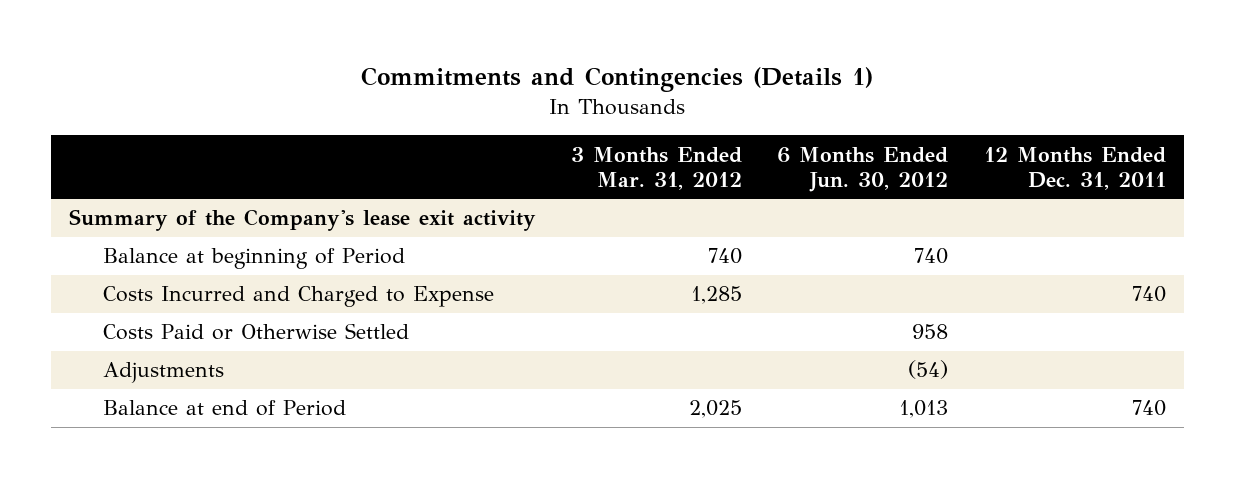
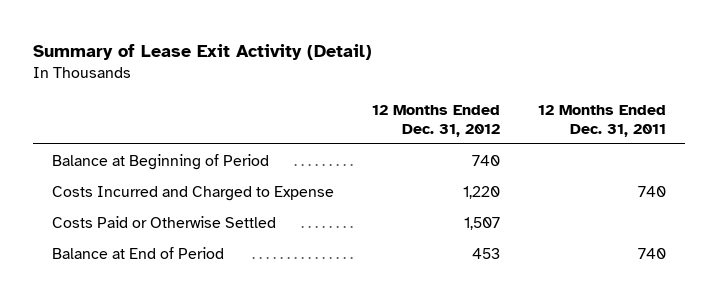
- Commitments and Contingencies (Details 1)
+ Summary of Lease Exit Activity (Detail)
- | 3 Months Ended Mar. 31, 2012 | 6 Months Ended Jun. 30, 2012 | 12 Months Ended Dec. 31, 2011
+ | 12 Months Ended Dec. 31, 2012 | 12 Months Ended Dec. 31, 2011
- Summary of the Company's lease exit activity
- Balance at beginning of Period | 740 | 740 |
+ Balance at Beginning of Period | 740 |
- Adjustments | | (54) |
- Balance at end of Period | 2,025 | 1,013 | 740
+ Balance at End of Period | 453 | 740

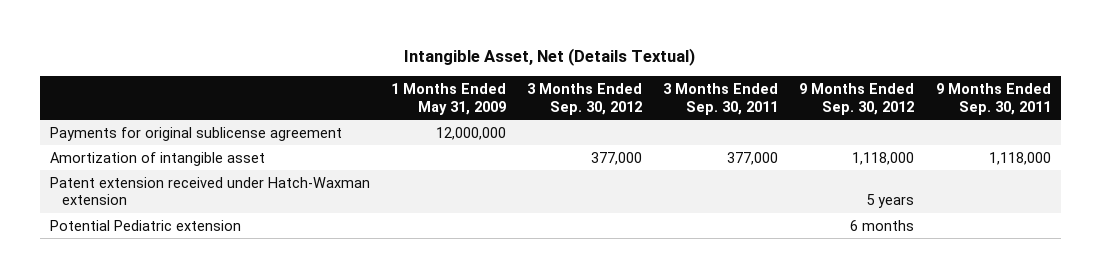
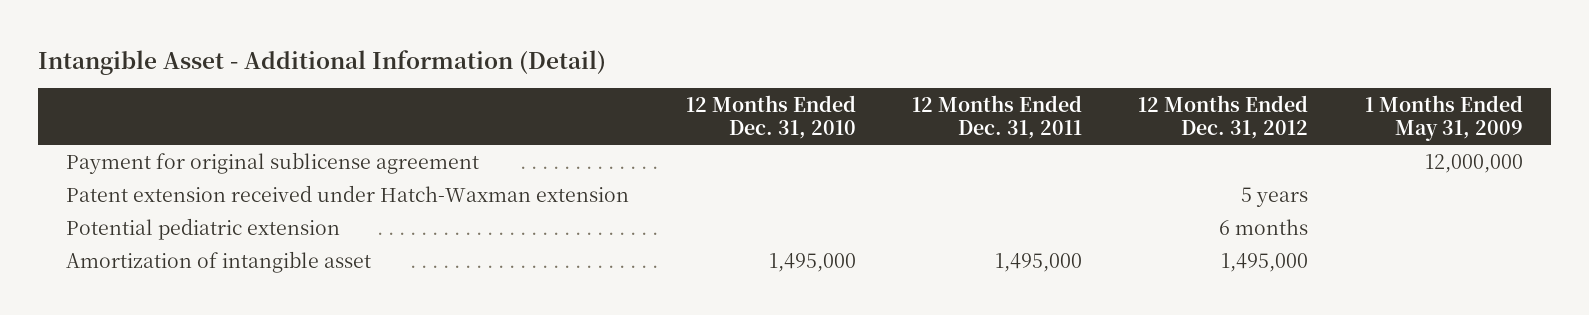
- Intangible Asset, Net (Details Textual)
+ Intangible Asset - Additional Information (Detail)
- | 1 Months Ended May 31, 2009 | 3 Months Ended Sep. 30, 2012 | 3 Months Ended Sep. 30, 2011 | 9 Months Ended Sep. 30, 2012 | 9 Months Ended Sep. 30, 2011
+ | 12 Months Ended Dec. 31, 2010 | 12 Months Ended Dec. 31, 2011 | 12 Months Ended Dec. 31, 2012 | 1 Months Ended May 31, 2009
- Payments for original sublicense agreement | 12,000,000 | | | |
+ Payment for original sublicense agreement | | | | 12,000,000
- Potential Pediatric extension | | | | 6 months |
+ Potential pediatric extension | | | 6 months |
moved down: Amortization of intangible asset | 1,495,000 | 1,495,000 | 1,495,000 |

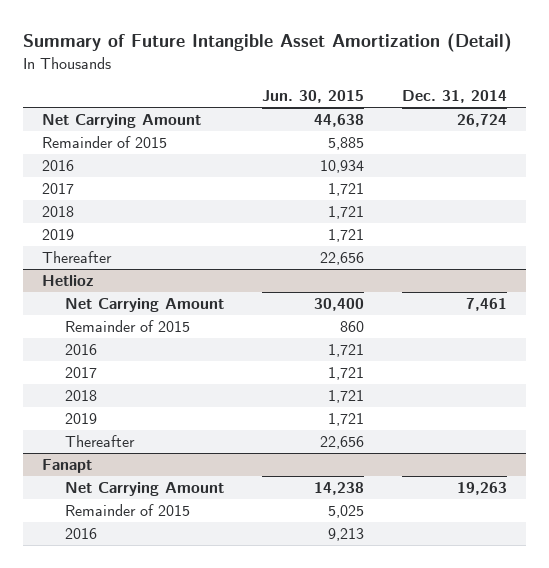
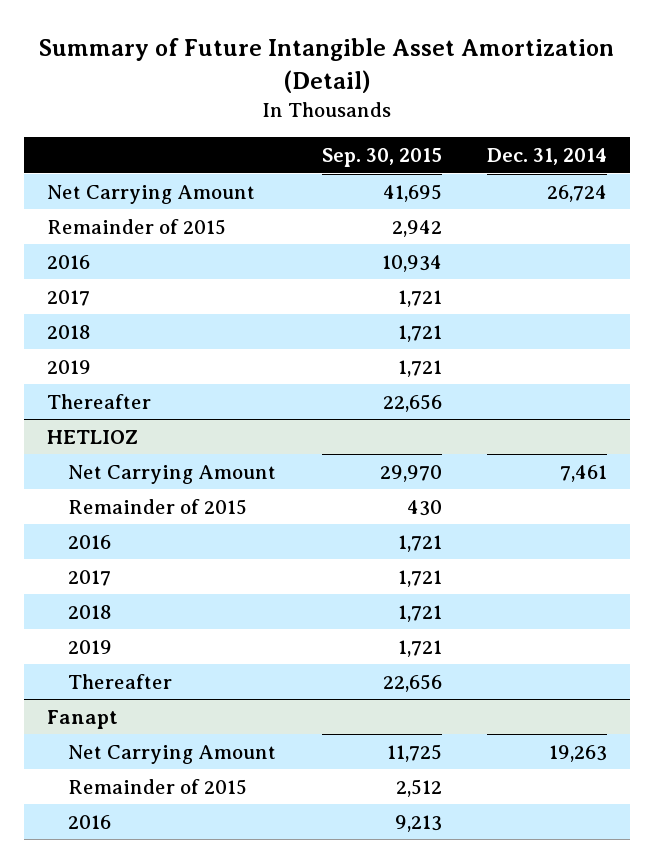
- | Jun. 30, 2015 | Dec. 31, 2014
+ | Sep. 30, 2015 | Dec. 31, 2014
- Hetlioz
+ HETLIOZ

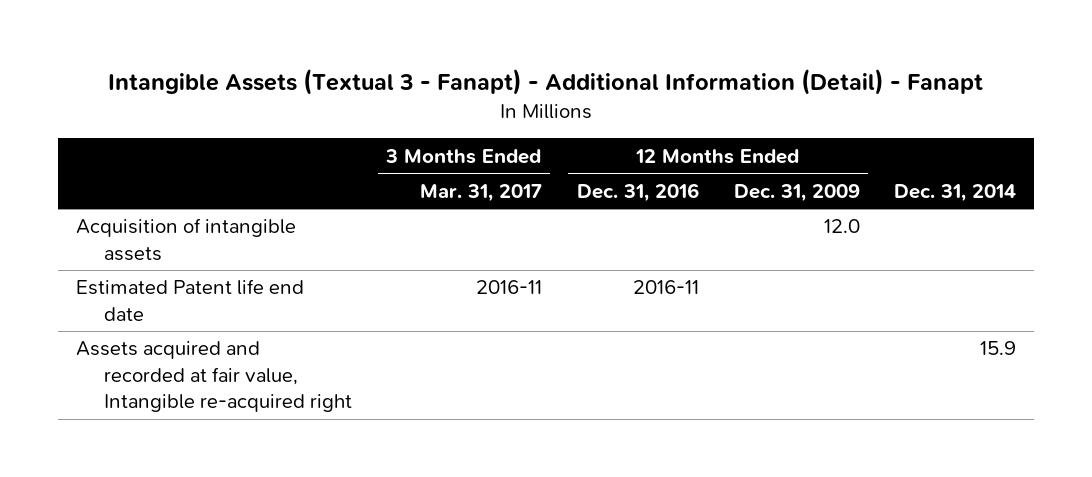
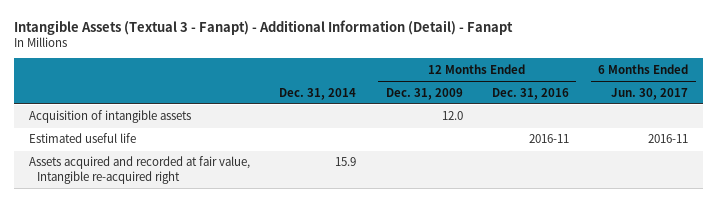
- | 3 Months Ended Mar. 31, 2017 | 12 Months Ended Dec. 31, 2016 | 12 Months Ended Dec. 31, 2009 | Dec. 31, 2014
+ | Dec. 31, 2014 | 12 Months Ended Dec. 31, 2009 | 12 Months Ended Dec. 31, 2016 | 6 Months Ended Jun. 30, 2017
- Estimated Patent life end date | 2016-11 | 2016-11 | |
+ Estimated useful life | | | 2016-11 | 2016-11

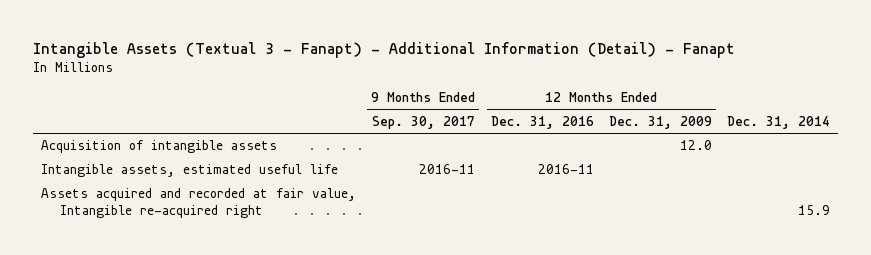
- | Dec. 31, 2014 | 12 Months Ended Dec. 31, 2009 | 12 Months Ended Dec. 31, 2016 | 6 Months Ended Jun. 30, 2017
+ | 9 Months Ended Sep. 30, 2017 | 12 Months Ended Dec. 31, 2016 | 12 Months Ended Dec. 31, 2009 | Dec. 31, 2014
- Estimated useful life | | | 2016-11 | 2016-11
+ Intangible assets, estimated useful life | 2016-11 | 2016-11 | |

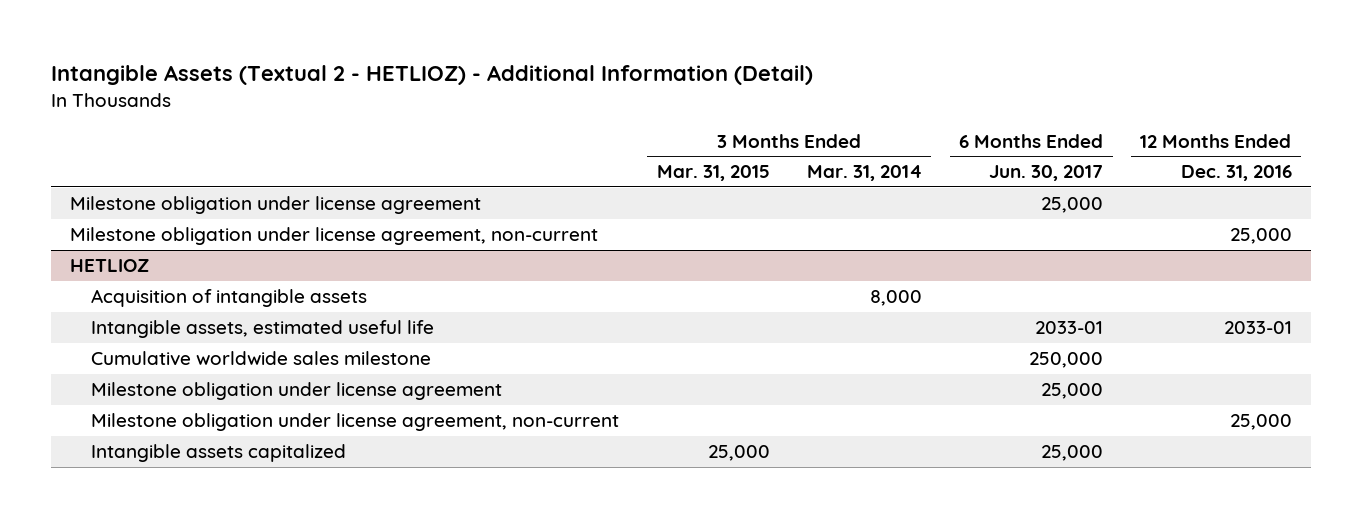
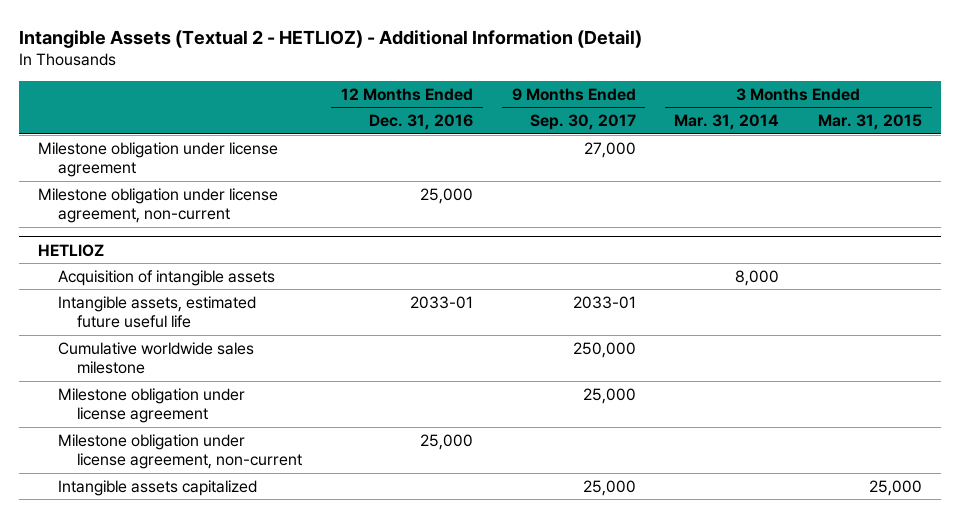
- | 3 Months Ended Mar. 31, 2015 | 3 Months Ended Mar. 31, 2014 | 6 Months Ended Jun. 30, 2017 | 12 Months Ended Dec. 31, 2016
+ | 12 Months Ended Dec. 31, 2016 | 9 Months Ended Sep. 30, 2017 | 3 Months Ended Mar. 31, 2014 | 3 Months Ended Mar. 31, 2015
@ HETLIOZ
- Intangible assets, estimated useful life | | | 2033-01 | 2033-01
+ Intangible assets, estimated future useful life | 2033-01 | 2033-01 | |

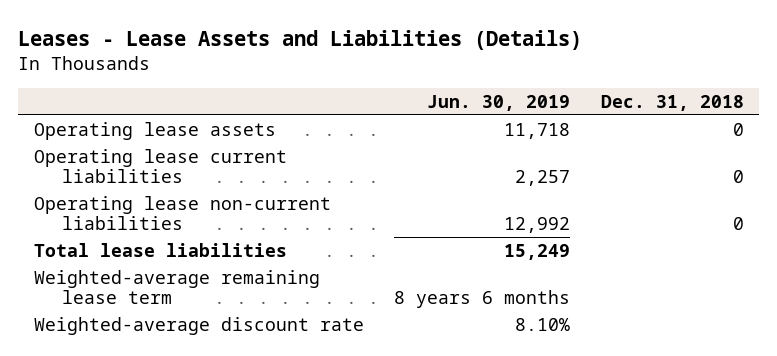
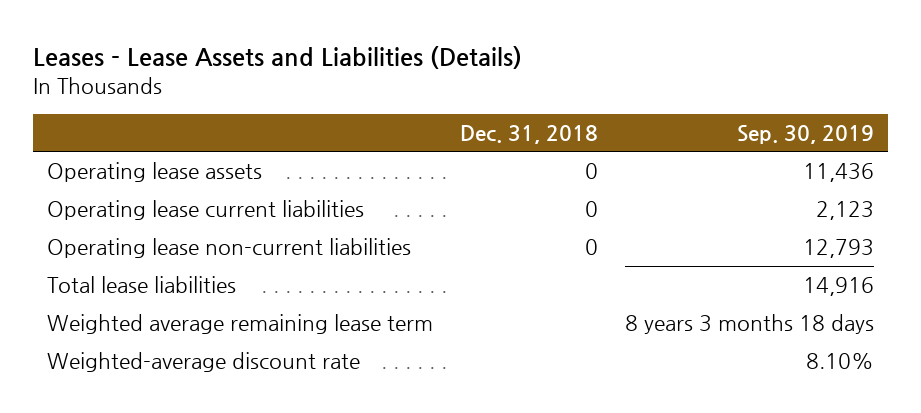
- | Jun. 30, 2019 | Dec. 31, 2018
+ | Dec. 31, 2018 | Sep. 30, 2019
- Weighted-average remaining lease term | 8 years 6 months |
+ Weighted average remaining lease term | | 8 years 3 months 18 days

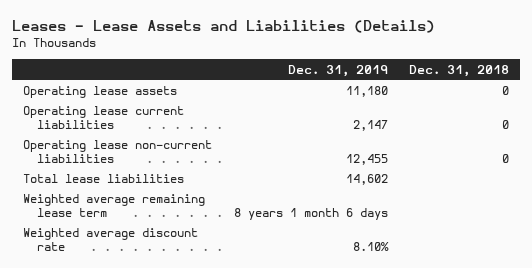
- | Dec. 31, 2018 | Sep. 30, 2019
+ | Dec. 31, 2019 | Dec. 31, 2018
- Weighted-average discount rate | | 8.10%
+ Weighted average discount rate | 8.10% |

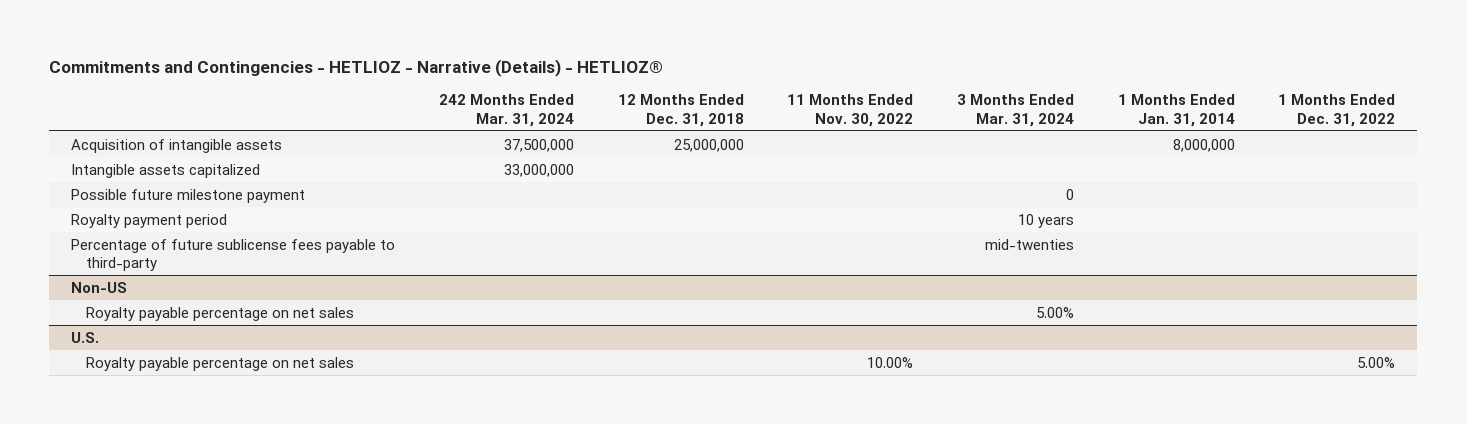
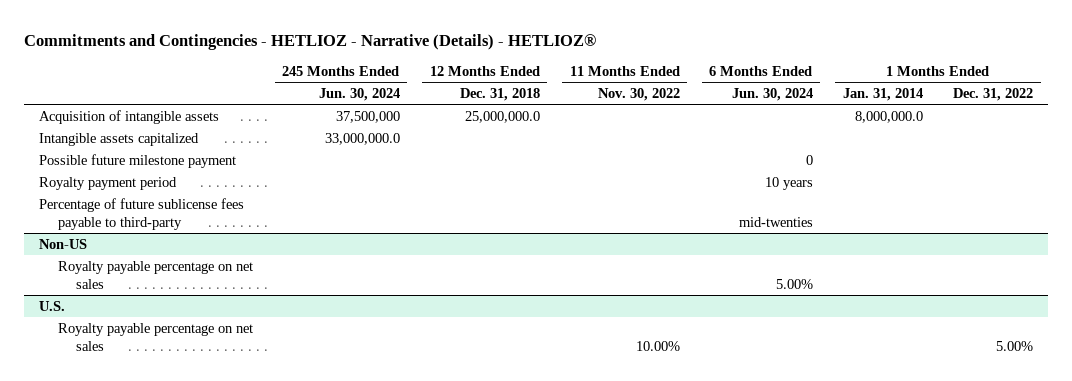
- | 242 Months Ended Mar. 31, 2024 | 12 Months Ended Dec. 31, 2018 | 11 Months Ended Nov. 30, 2022 | 3 Months Ended Mar. 31, 2024 | 1 Months Ended Jan. 31, 2014 | 1 Months Ended Dec. 31, 2022
+ | 245 Months Ended Jun. 30, 2024 | 12 Months Ended Dec. 31, 2018 | 11 Months Ended Nov. 30, 2022 | 6 Months Ended Jun. 30, 2024 | 1 Months Ended Jan. 31, 2014 | 1 Months Ended Dec. 31, 2022
- Acquisition of intangible assets | 37,500,000 | 25,000,000 | | | 8,000,000 |
+ Acquisition of intangible assets | 37,500,000 | 25,000,000.0 | | | 8,000,000.0 |

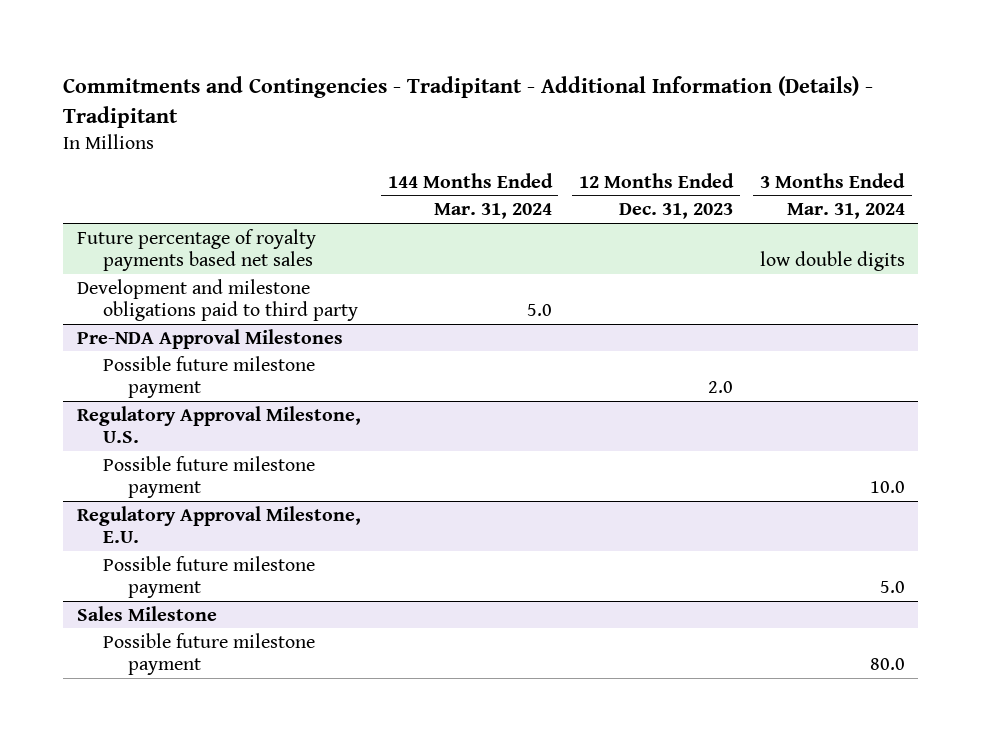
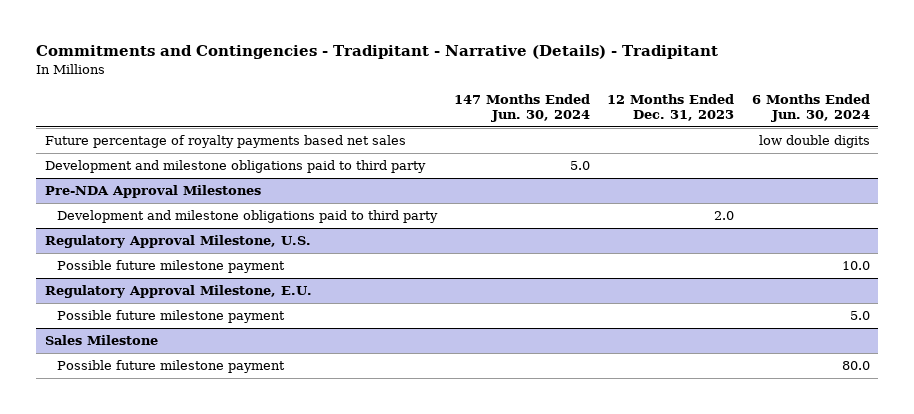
- Commitments and Contingencies - Tradipitant - Additional Information (Details) - Tradipitant
+ Commitments and Contingencies - Tradipitant - Narrative (Details) - Tradipitant
- | 144 Months Ended Mar. 31, 2024 | 12 Months Ended Dec. 31, 2023 | 3 Months Ended Mar. 31, 2024
+ | 147 Months Ended Jun. 30, 2024 | 12 Months Ended Dec. 31, 2023 | 6 Months Ended Jun. 30, 2024
@ Pre-NDA Approval Milestones
- Possible future milestone payment | | 2.0 |
+ Development and milestone obligations paid to third party | | 2.0 |

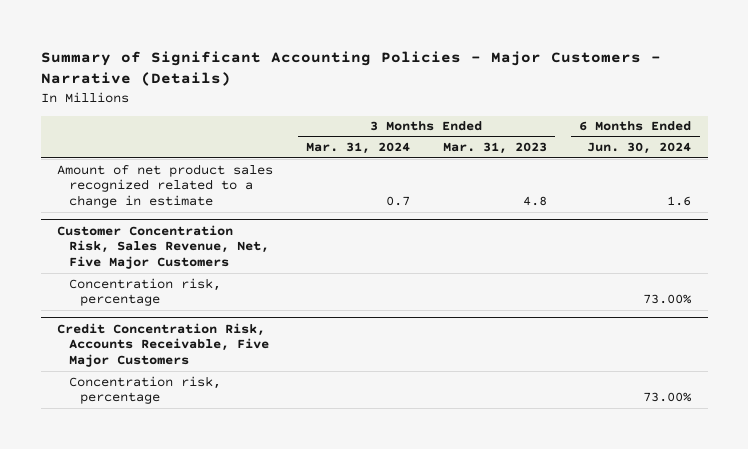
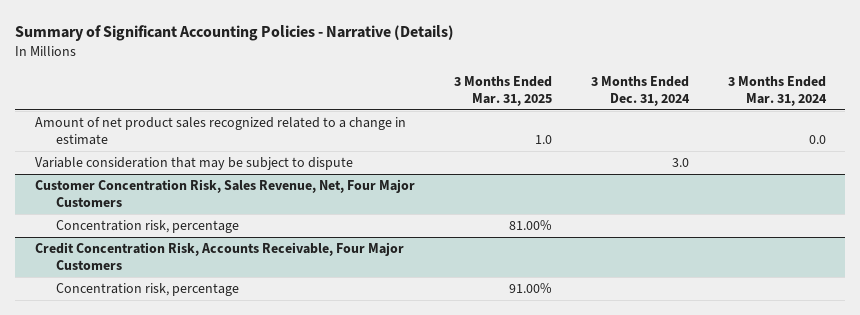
- Summary of Significant Accounting Policies - Major Customers - Narrative (Details)
+ Summary of Significant Accounting Policies - Narrative (Details)
- | 3 Months Ended Mar. 31, 2024 | 3 Months Ended Mar. 31, 2023 | 6 Months Ended Jun. 30, 2024
+ | 3 Months Ended Mar. 31, 2025 | 3 Months Ended Dec. 31, 2024 | 3 Months Ended Mar. 31, 2024
- Amount of net product sales recognized related to a change in estimate | 0.7 | 4.8 | 1.6
- Customer Concentration Risk, Sales Revenue, Net, Five Major Customers
+ Amount of net product sales recognized related to a change in estimate | 1.0 | | 0.0
+ Variable consideration that may be subject to dispute | | 3.0 |
+ Customer Concentration Risk, Sales Revenue, Net, Four Major Customers
- Credit Concentration Risk, Accounts Receivable, Five Major Customers
+ Credit Concentration Risk, Accounts Receivable, Four Major Customers

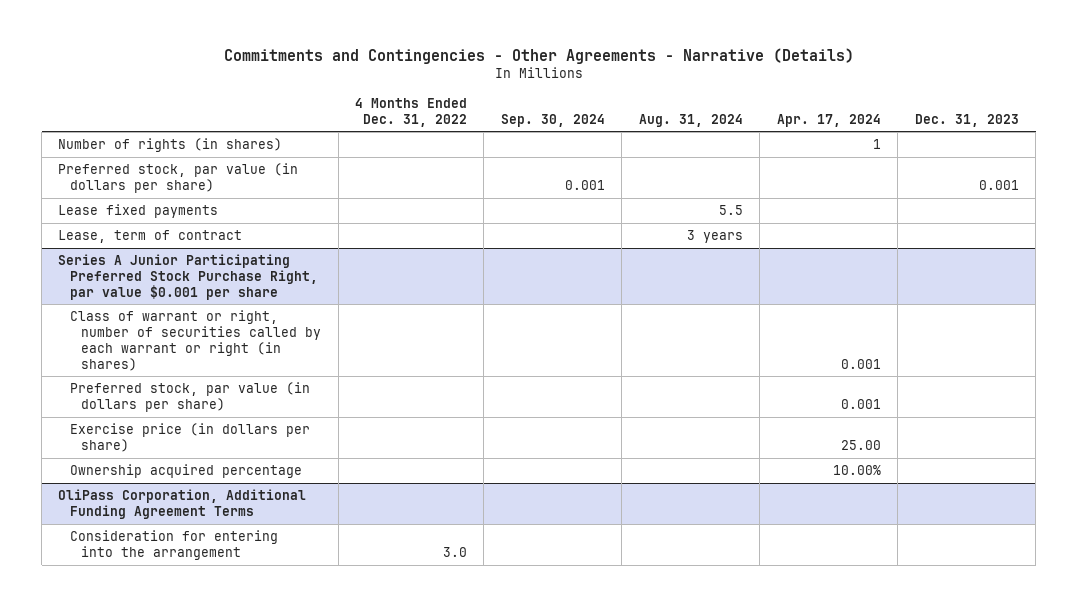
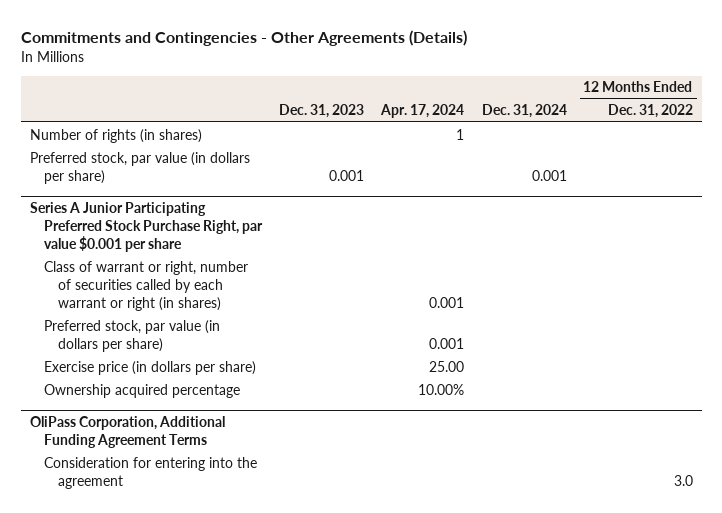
- Commitments and Contingencies - Other Agreements - Narrative (Details)
+ Commitments and Contingencies - Other Agreements (Details)
- | 4 Months Ended Dec. 31, 2022 | Sep. 30, 2024 | Aug. 31, 2024 | Apr. 17, 2024 | Dec. 31, 2023
+ | Dec. 31, 2023 | Apr. 17, 2024 | Dec. 31, 2024 | 12 Months Ended Dec. 31, 2022
- Lease fixed payments | | | 5.5 | |
- Lease, term of contract | | | 3 years | |
@ OliPass Corporation, Additional Funding Agreement Terms
- Consideration for entering into the arrangement | 3.0 | | | |
+ Consideration for entering into the agreement | | | | 3.0

